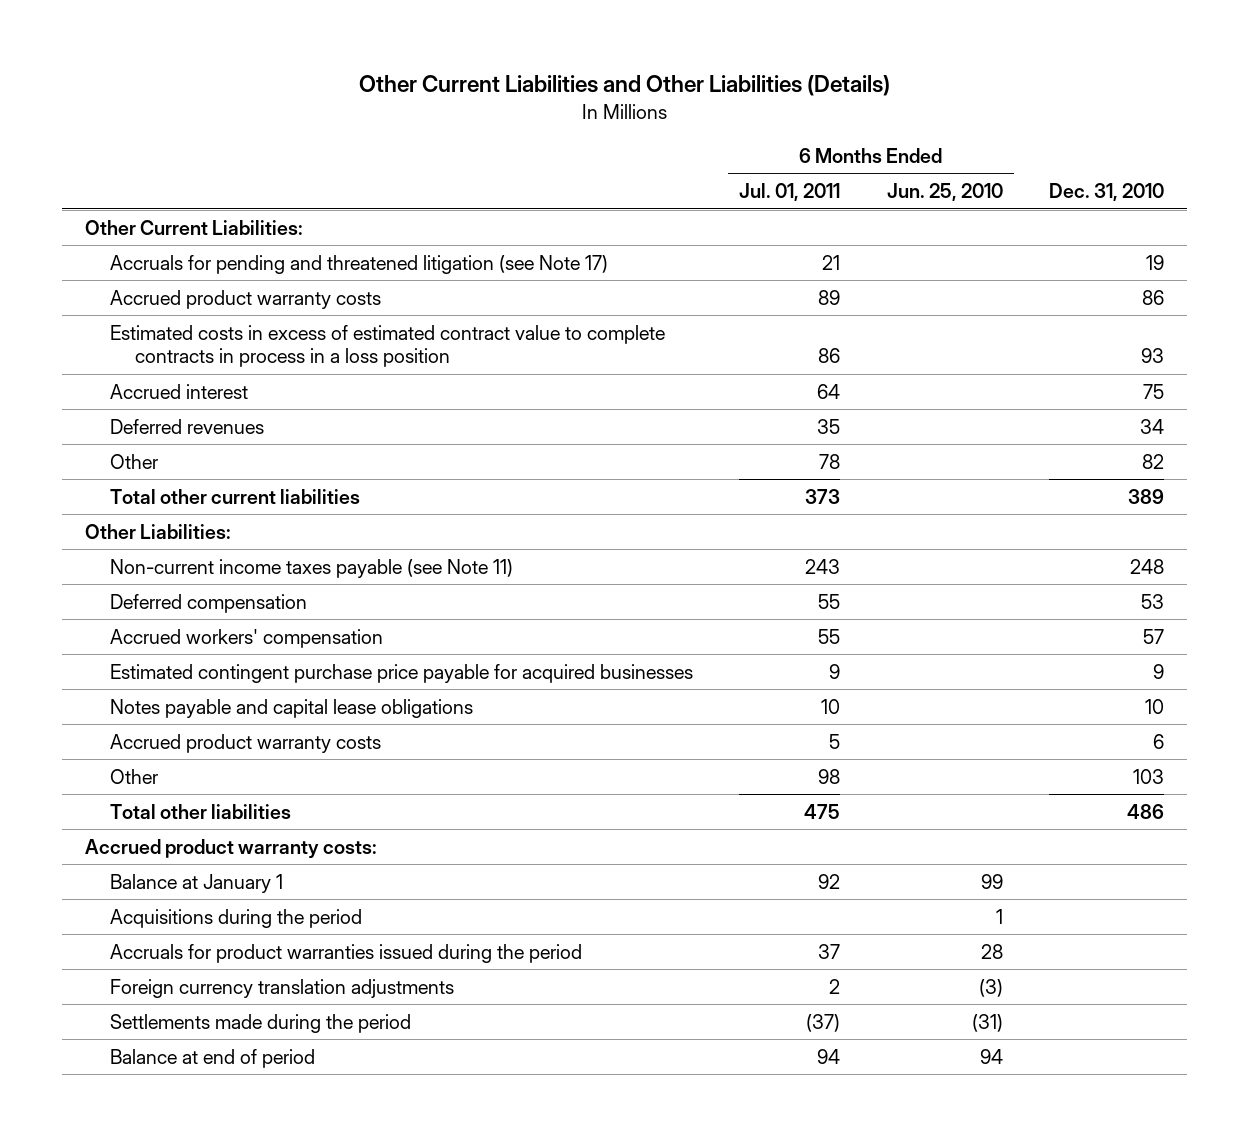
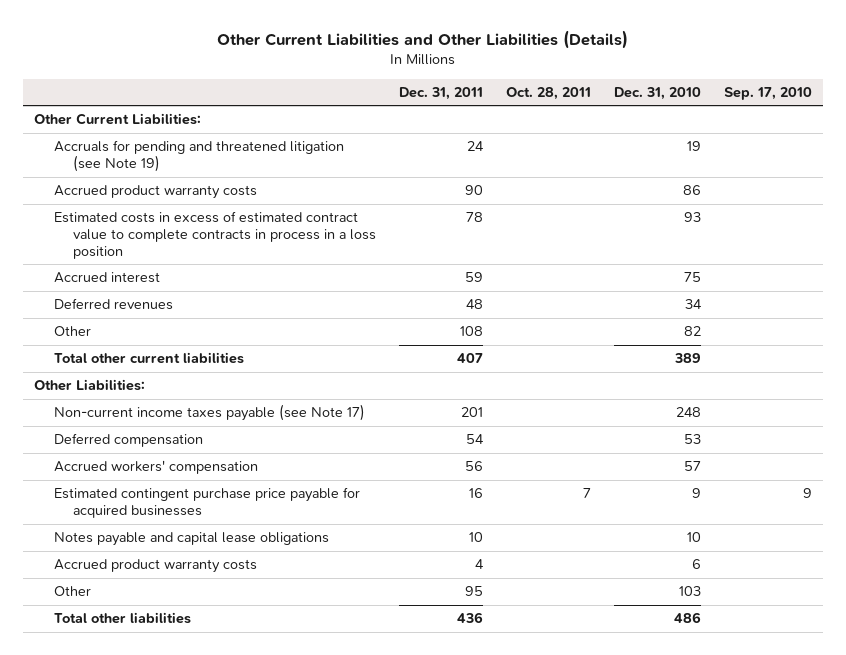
- | 6 Months Ended Jul. 01, 2011 | 6 Months Ended Jun. 25, 2010 | Dec. 31, 2010
+ | Dec. 31, 2011 | Oct. 28, 2011 | Dec. 31, 2010 | Sep. 17, 2010
- Accruals for pending and threatened litigation (see Note 17) | 21 | | 19
+ Accruals for pending and threatened litigation (see Note 19) | 24 | | 19 |
- Non-current income taxes payable (see Note 11) | 243 | | 248
+ Non-current income taxes payable (see Note 17) | 201 | | 248 |
- Accrued product warranty costs:
- Balance at January 1 | 92 | 99 |
- Acquisitions during the period | | 1 |
- Accruals for product warranties issued during the period | 37 | 28 |
- Foreign currency translation adjustments | 2 | (3) |
- Settlements made during the period | (37) | (31) |
- Balance at end of period | 94 | 94 |

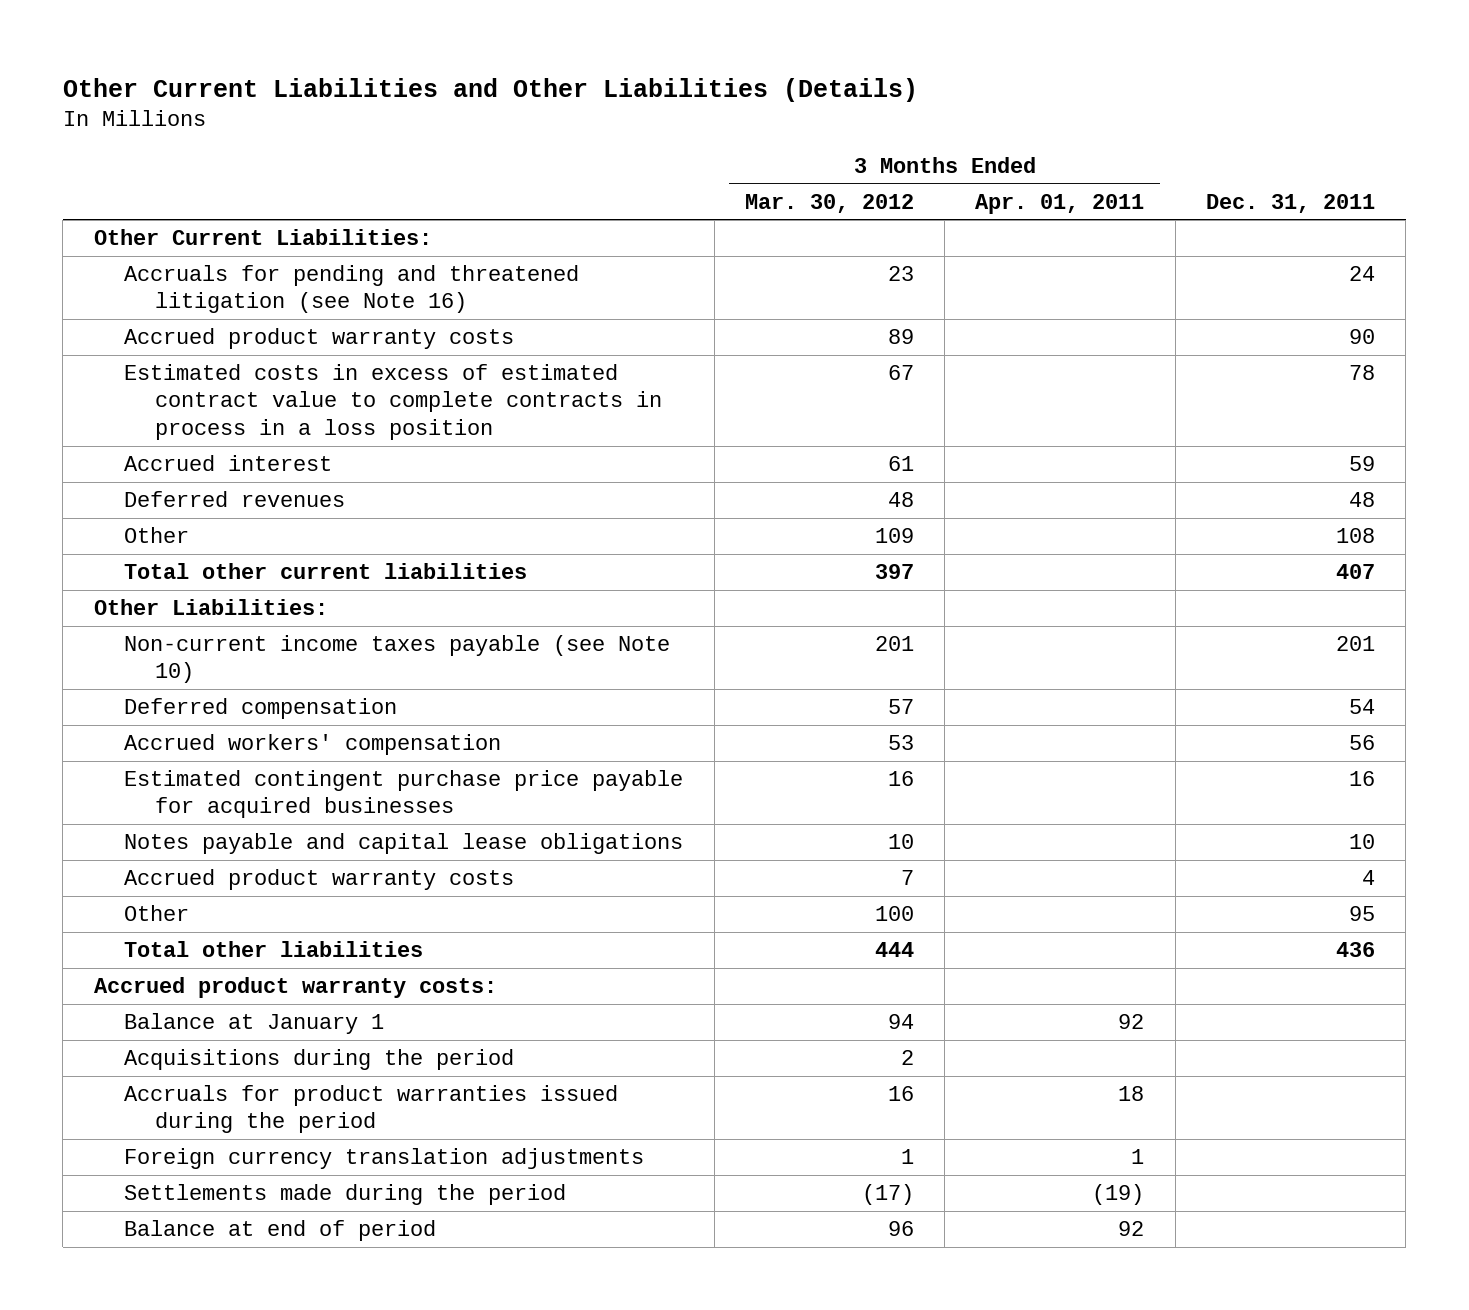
- | Dec. 31, 2011 | Oct. 28, 2011 | Dec. 31, 2010 | Sep. 17, 2010
+ | 3 Months Ended Mar. 30, 2012 | 3 Months Ended Apr. 01, 2011 | Dec. 31, 2011
- Accruals for pending and threatened litigation (see Note 19) | 24 | | 19 |
+ Accruals for pending and threatened litigation (see Note 16) | 23 | | 24
- Non-current income taxes payable (see Note 17) | 201 | | 248 |
+ Non-current income taxes payable (see Note 10) | 201 | | 201
+ Accrued product warranty costs:
+ Balance at January 1 | 94 | 92 |
+ Acquisitions during the period | 2 | |
+ Accruals for product warranties issued during the period | 16 | 18 |
+ Foreign currency translation adjustments | 1 | 1 |
+ Settlements made during the period | (17) | (19) |
+ Balance at end of period | 96 | 92 |

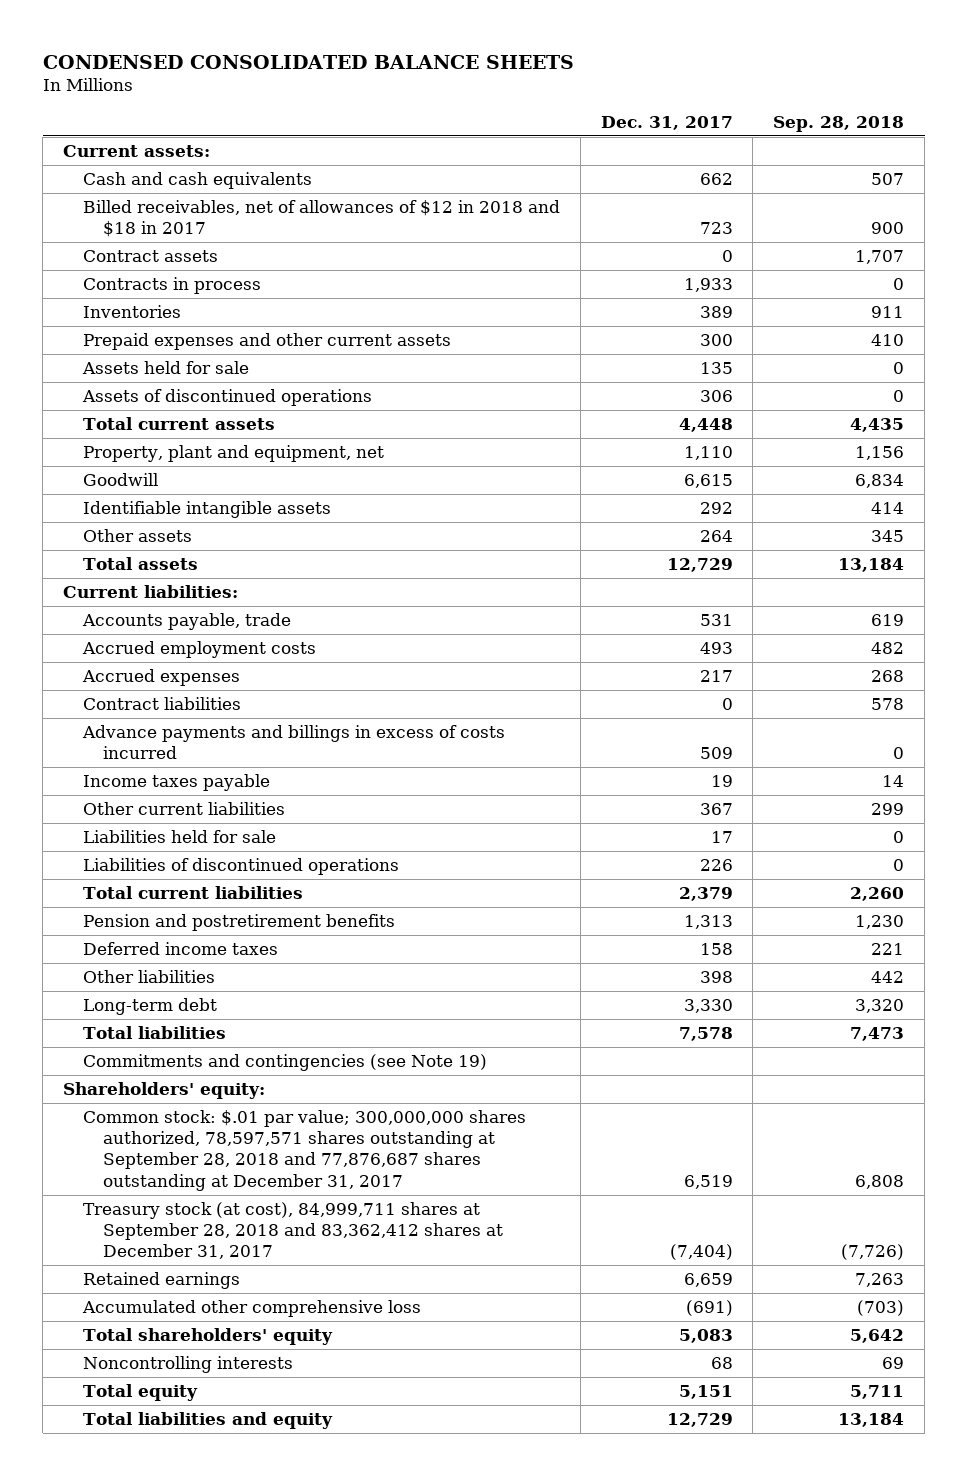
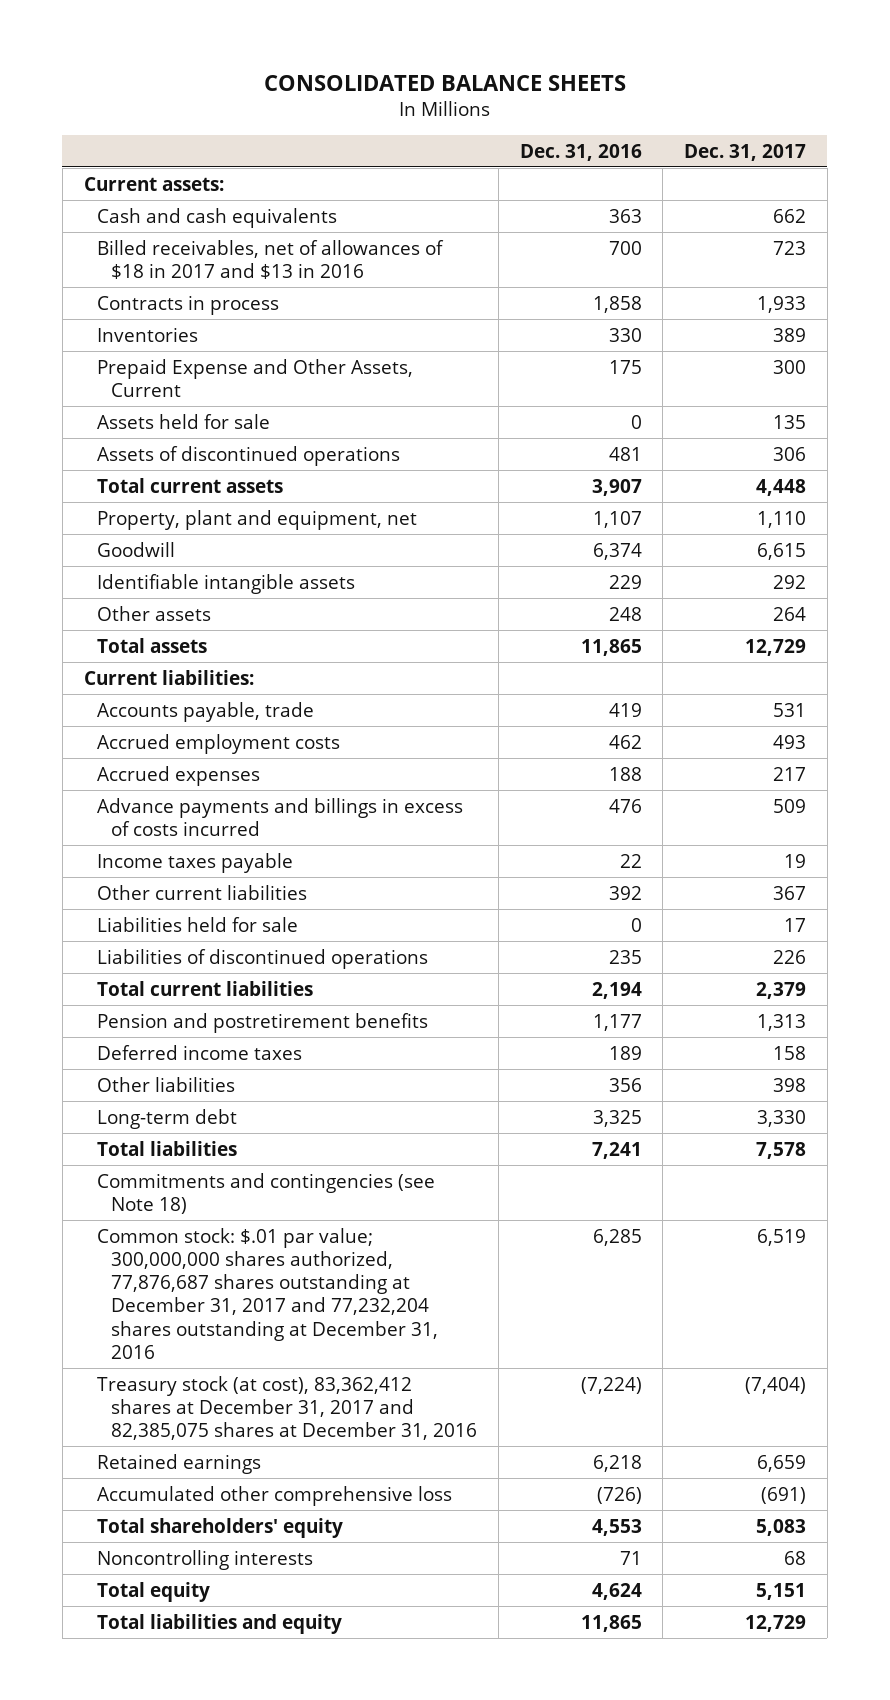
- CONDENSED CONSOLIDATED BALANCE SHEETS
+ CONSOLIDATED BALANCE SHEETS
- | Dec. 31, 2017 | Sep. 28, 2018
+ | Dec. 31, 2016 | Dec. 31, 2017
- Billed receivables, net of allowances of $12 in 2018 and $18 in 2017 | 723 | 900
- Contract assets | 0 | 1,707
+ Billed receivables, net of allowances of $18 in 2017 and $13 in 2016 | 700 | 723
- Prepaid expenses and other current assets | 300 | 410
+ Prepaid Expense and Other Assets, Current | 175 | 300
- Contract liabilities | 0 | 578
- Commitments and contingencies (see Note 19)
- Shareholders' equity:
- Common stock: $.01 par value; 300,000,000 shares authorized, 78,597,571 shares outstanding at September 28, 2018 and 77,876,687 shares outstanding at December 31, 2017 | 6,519 | 6,808
- Treasury stock (at cost), 84,999,711 shares at September 28, 2018 and 83,362,412 shares at December 31, 2017 | (7,404) | (7,726)
+ Commitments and contingencies (see Note 18)
+ Common stock: $.01 par value; 300,000,000 shares authorized, 77,876,687 shares outstanding at December 31, 2017 and 77,232,204 shares outstanding at December 31, 2016 | 6,285 | 6,519
+ Treasury stock (at cost), 83,362,412 shares at December 31, 2017 and 82,385,075 shares at December 31, 2016 | (7,224) | (7,404)

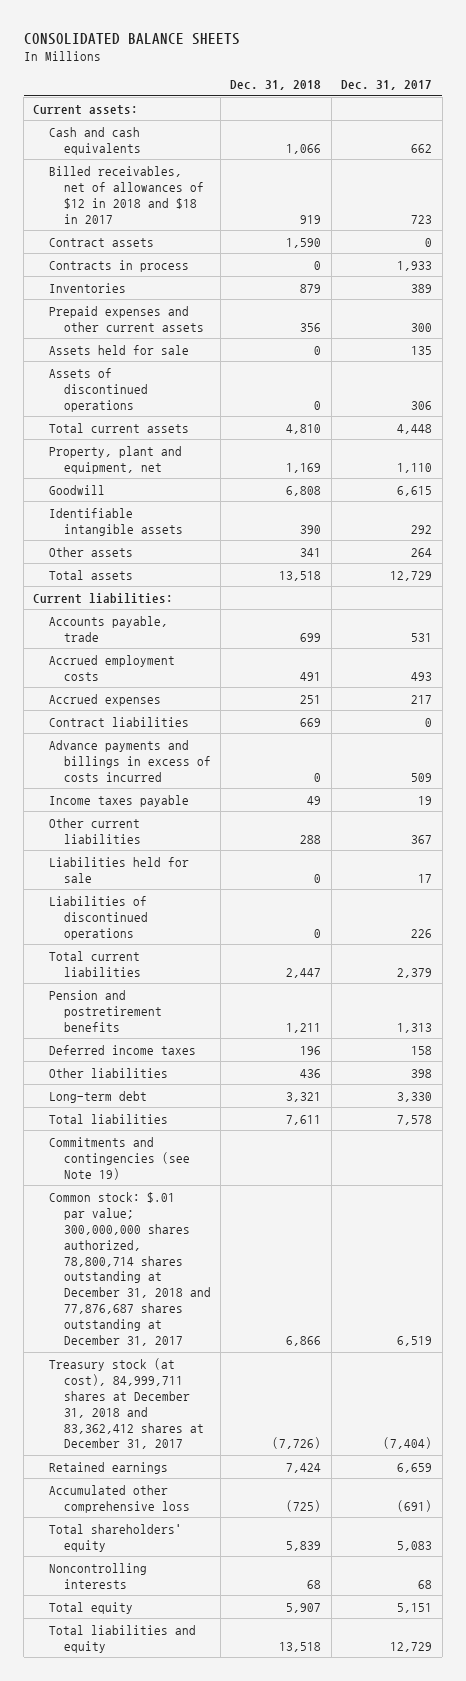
- | Dec. 31, 2016 | Dec. 31, 2017
+ | Dec. 31, 2018 | Dec. 31, 2017
- Billed receivables, net of allowances of $18 in 2017 and $13 in 2016 | 700 | 723
+ Billed receivables, net of allowances of $12 in 2018 and $18 in 2017 | 919 | 723
+ Contract assets | 1,590 | 0
- Prepaid Expense and Other Assets, Current | 175 | 300
+ Prepaid expenses and other current assets | 356 | 300
+ Contract liabilities | 669 | 0
- Commitments and contingencies (see Note 18)
- Common stock: $.01 par value; 300,000,000 shares authorized, 77,876,687 shares outstanding at December 31, 2017 and 77,232,204 shares outstanding at December 31, 2016 | 6,285 | 6,519
- Treasury stock (at cost), 83,362,412 shares at December 31, 2017 and 82,385,075 shares at December 31, 2016 | (7,224) | (7,404)
+ Commitments and contingencies (see Note 19)
+ Common stock: $.01 par value; 300,000,000 shares authorized, 78,800,714 shares outstanding at December 31, 2018 and 77,876,687 shares outstanding at December 31, 2017 | 6,866 | 6,519
+ Treasury stock (at cost), 84,999,711 shares at December 31, 2018 and 83,362,412 shares at December 31, 2017 | (7,726) | (7,404)

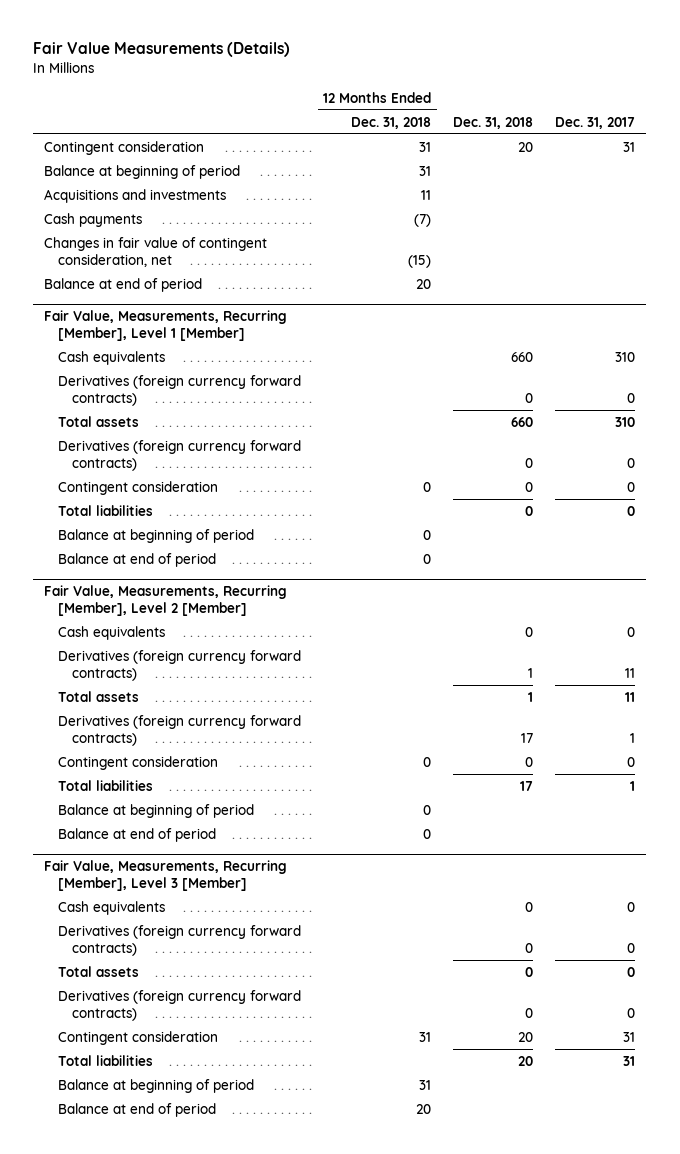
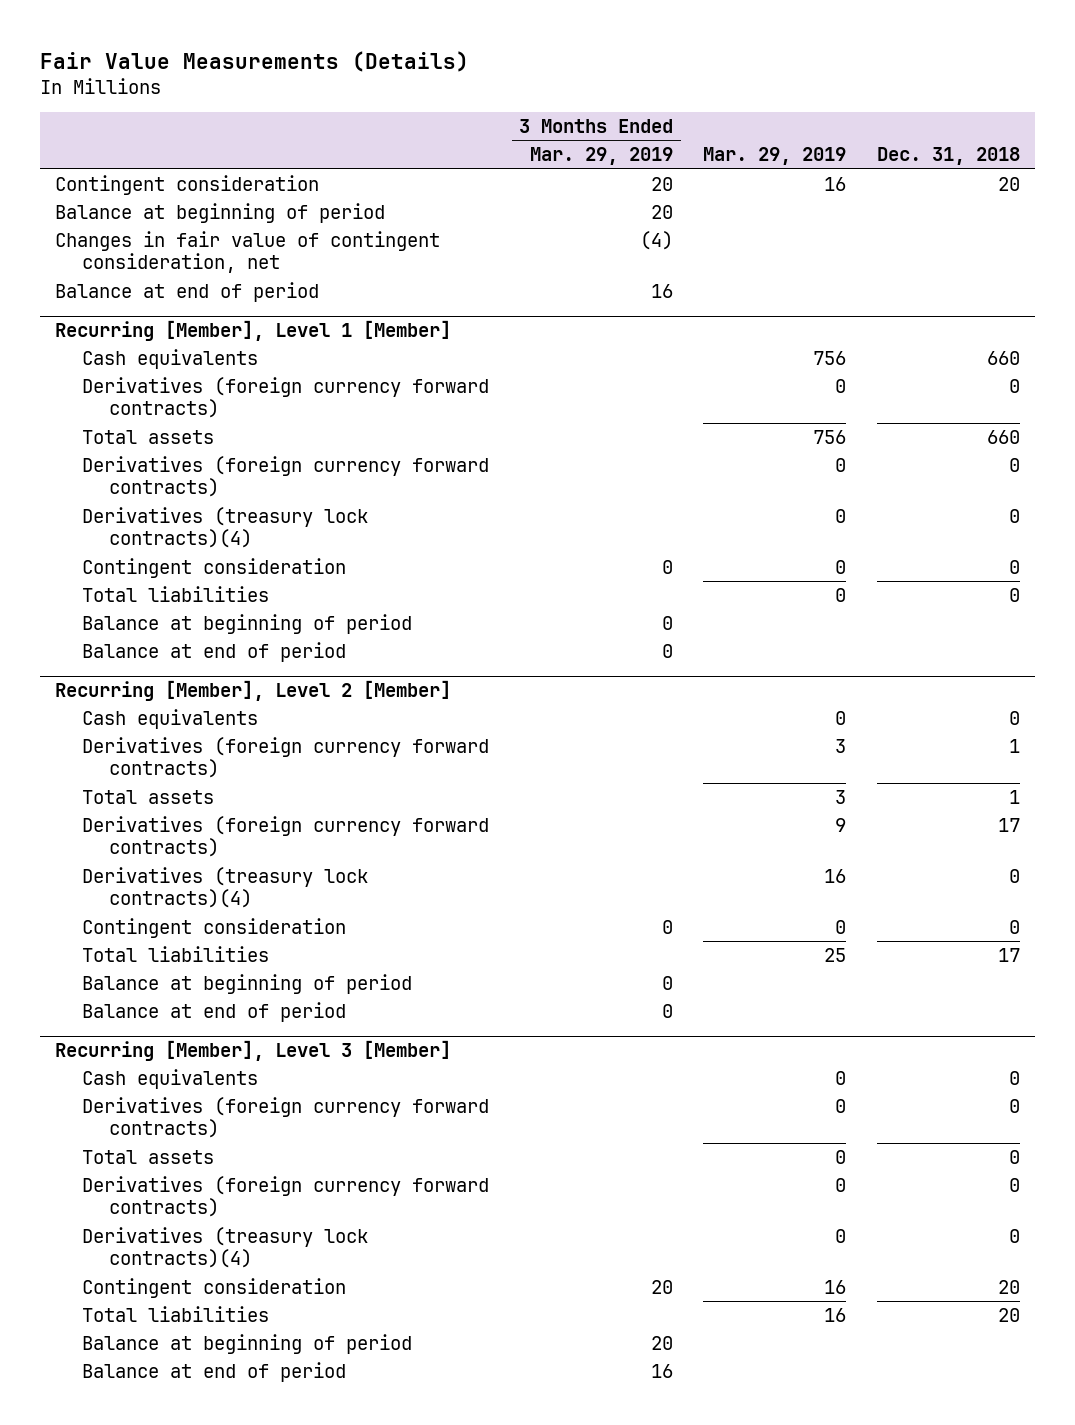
- | 12 Months Ended Dec. 31, 2018 | Dec. 31, 2018 | Dec. 31, 2017
+ | 3 Months Ended Mar. 29, 2019 | Mar. 29, 2019 | Dec. 31, 2018
- Acquisitions and investments | 11 | |
- Cash payments | (7) | |
- Fair Value, Measurements, Recurring [Member], Level 1 [Member]
+ Recurring [Member], Level 1 [Member]
+ Derivatives (treasury lock contracts)(4) | | 0 | 0
- Fair Value, Measurements, Recurring [Member], Level 2 [Member]
+ Recurring [Member], Level 2 [Member]
+ Derivatives (treasury lock contracts)(4) | | 16 | 0
- Fair Value, Measurements, Recurring [Member], Level 3 [Member]
+ Recurring [Member], Level 3 [Member]
+ Derivatives (treasury lock contracts)(4) | | 0 | 0

